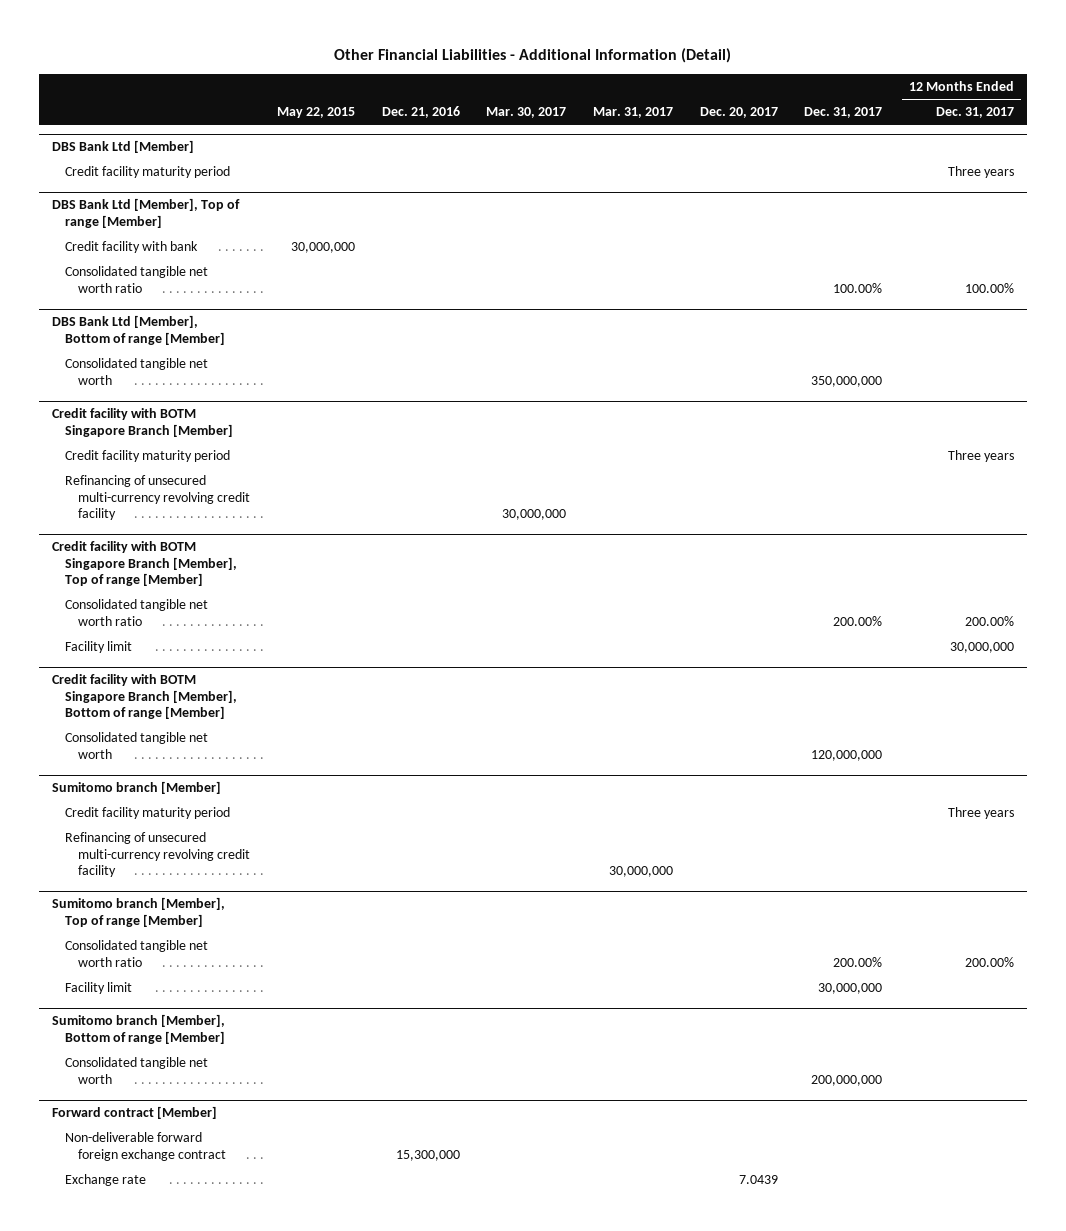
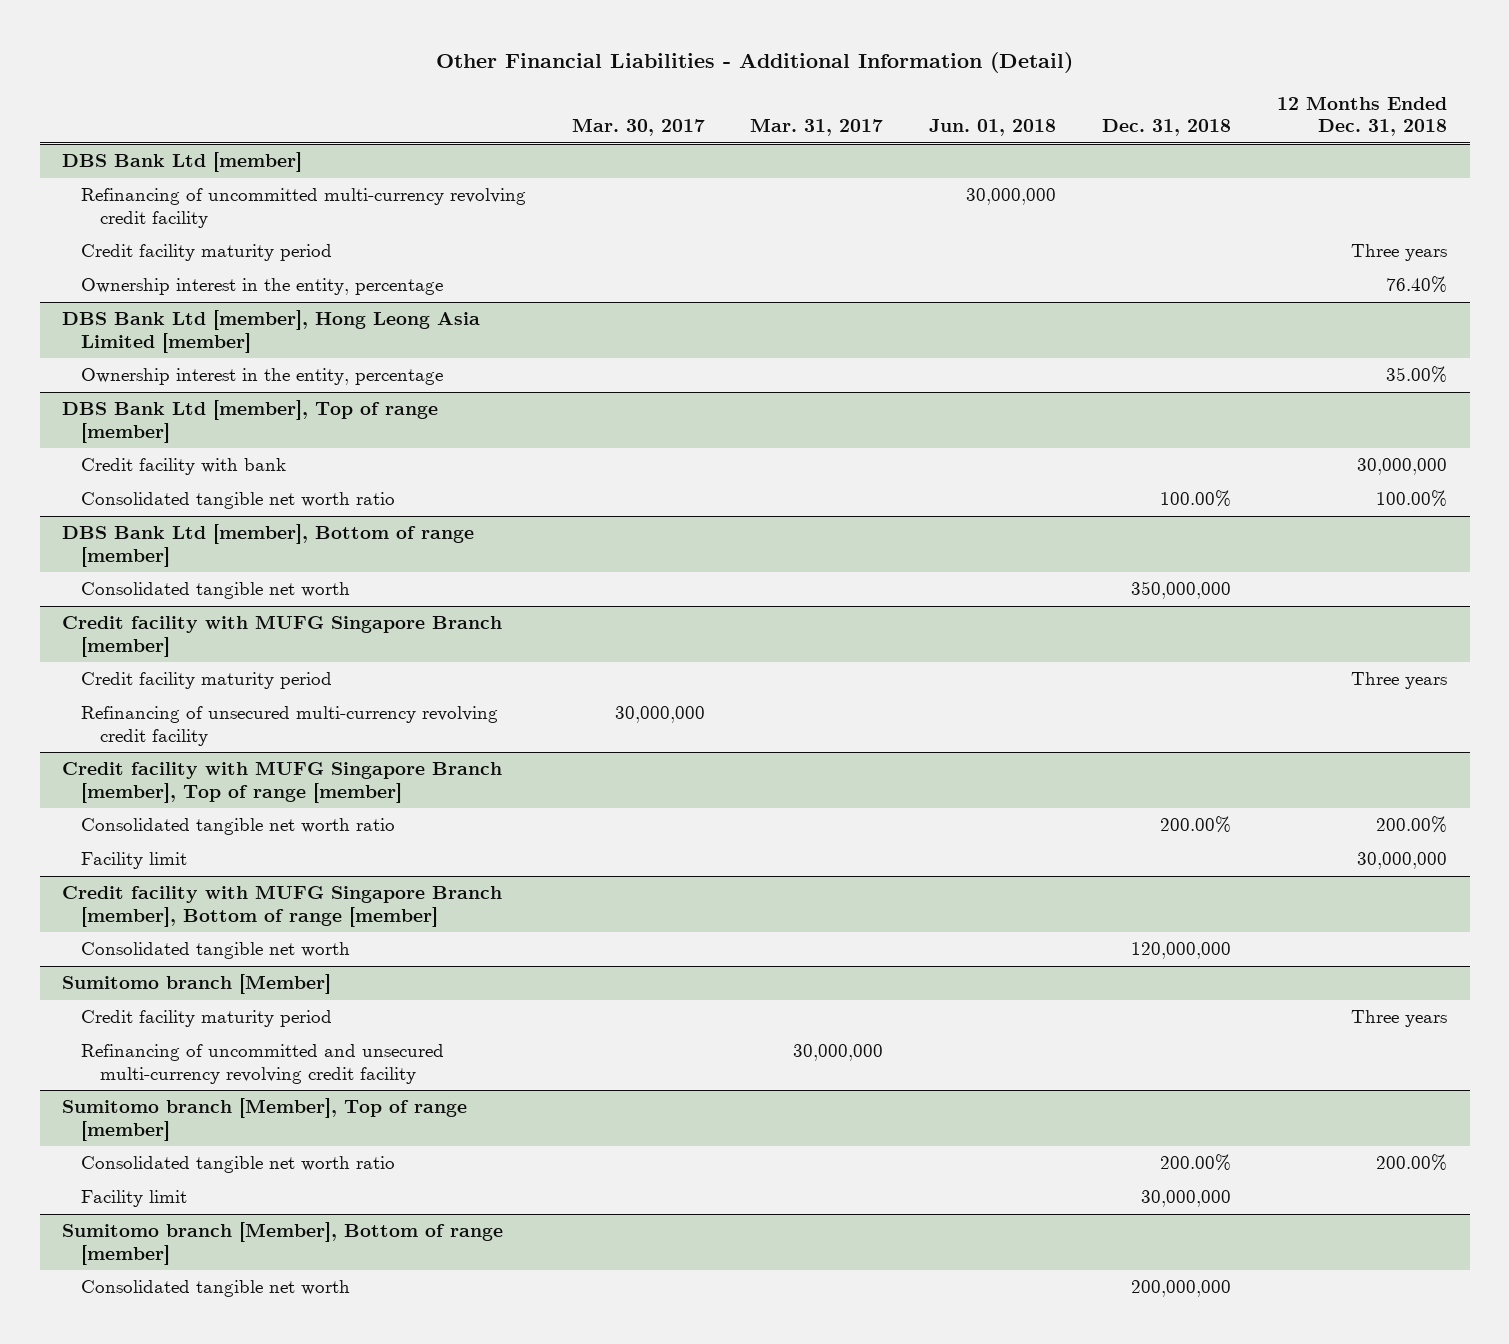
- | May 22, 2015 | Dec. 21, 2016 | Mar. 30, 2017 | Mar. 31, 2017 | Dec. 20, 2017 | Dec. 31, 2017 | 12 Months Ended Dec. 31, 2017
+ | Mar. 30, 2017 | Mar. 31, 2017 | Jun. 01, 2018 | Dec. 31, 2018 | 12 Months Ended Dec. 31, 2018
- DBS Bank Ltd [Member]
+ DBS Bank Ltd [member]
+ Refinancing of uncommitted multi-currency revolving credit facility | | | 30,000,000 | |
- DBS Bank Ltd [Member], Top of range [Member]
+ Ownership interest in the entity, percentage | | | | | 76.40%
+ DBS Bank Ltd [member], Hong Leong Asia Limited [member]
+ Ownership interest in the entity, percentage | | | | | 35.00%
+ DBS Bank Ltd [member], Top of range [member]
- DBS Bank Ltd [Member], Bottom of range [Member]
+ DBS Bank Ltd [member], Bottom of range [member]
- Credit facility with BOTM Singapore Branch [Member]
+ Credit facility with MUFG Singapore Branch [member]
- Credit facility with BOTM Singapore Branch [Member], Top of range [Member]
+ Credit facility with MUFG Singapore Branch [member], Top of range [member]
- Credit facility with BOTM Singapore Branch [Member], Bottom of range [Member]
+ Credit facility with MUFG Singapore Branch [member], Bottom of range [member]
@ Sumitomo branch [Member]
- Refinancing of unsecured multi-currency revolving credit facility | | | | 30,000,000 | | |
- Sumitomo branch [Member], Top of range [Member]
@ Sumitomo branch [Member]
+ Refinancing of uncommitted and unsecured multi-currency revolving credit facility | | 30,000,000 | | |
+ Sumitomo branch [Member], Top of range [member]
- Sumitomo branch [Member], Bottom of range [Member]
+ Sumitomo branch [Member], Bottom of range [member]
- Forward contract [Member]
- Non-deliverable forward foreign exchange contract | | 15,300,000 | | | | |
- Exchange rate | | | | | 7.0439 | |

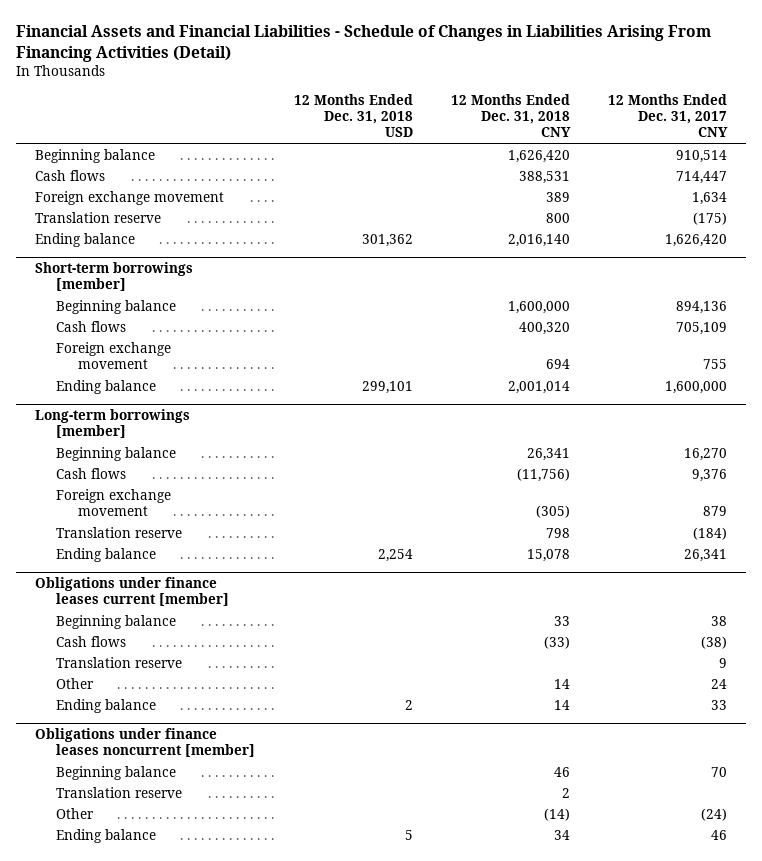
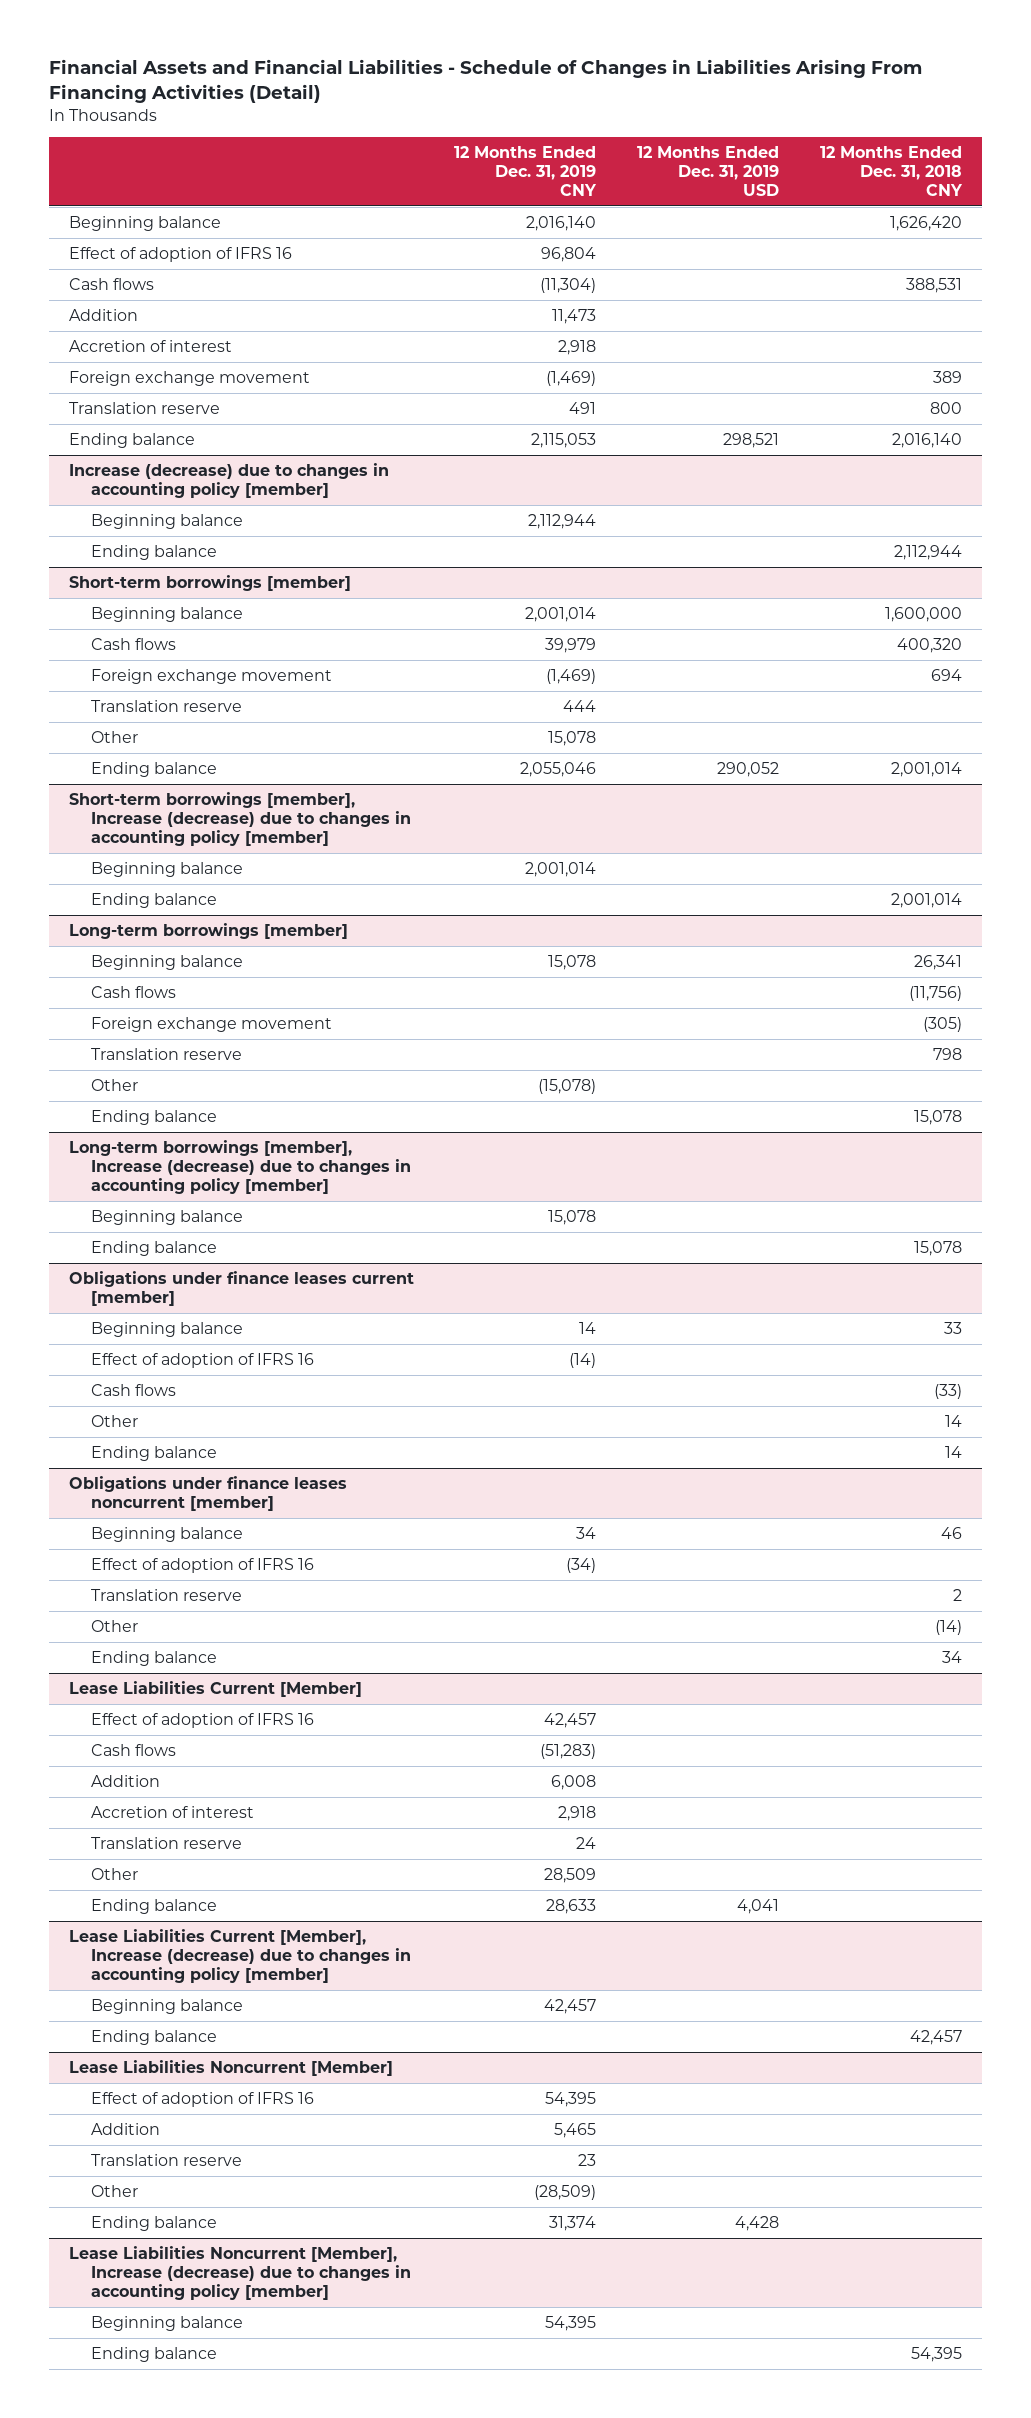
- | 12 Months Ended Dec. 31, 2018 USD | 12 Months Ended Dec. 31, 2018 CNY | 12 Months Ended Dec. 31, 2017 CNY
+ | 12 Months Ended Dec. 31, 2019 CNY | 12 Months Ended Dec. 31, 2019 USD | 12 Months Ended Dec. 31, 2018 CNY
+ Effect of adoption of IFRS 16 | 96,804 | |
+ Addition | 11,473 | |
+ Accretion of interest | 2,918 | |
+ Increase (decrease) due to changes in accounting policy [member]
+ Beginning balance | 2,112,944 | |
+ Ending balance | | | 2,112,944
@ Short-term borrowings [member]
+ Translation reserve | 444 | |
+ Other | 15,078 | |
+ Short-term borrowings [member], Increase (decrease) due to changes in accounting policy [member]
+ Beginning balance | 2,001,014 | |
+ Ending balance | | | 2,001,014
@ Long-term borrowings [member]
+ Other | (15,078) | |
+ Long-term borrowings [member], Increase (decrease) due to changes in accounting policy [member]
+ Beginning balance | 15,078 | |
+ Ending balance | | | 15,078
@ Obligations under finance leases current [member]
+ Effect of adoption of IFRS 16 | (14) | |
- Translation reserve | | | 9
@ Obligations under finance leases noncurrent [member]
+ Effect of adoption of IFRS 16 | (34) | |
+ Lease Liabilities Current [Member]
+ Effect of adoption of IFRS 16 | 42,457 | |
+ Cash flows | (51,283) | |
+ Addition | 6,008 | |
+ Accretion of interest | 2,918 | |
+ Translation reserve | 24 | |
+ Other | 28,509 | |
+ Ending balance | 28,633 | 4,041 |
+ Lease Liabilities Current [Member], Increase (decrease) due to changes in accounting policy [member]
+ Beginning balance | 42,457 | |
+ Ending balance | | | 42,457
+ Lease Liabilities Noncurrent [Member]
+ Effect of adoption of IFRS 16 | 54,395 | |
+ Addition | 5,465 | |
+ Translation reserve | 23 | |
+ Other | (28,509) | |
+ Ending balance | 31,374 | 4,428 |
+ Lease Liabilities Noncurrent [Member], Increase (decrease) due to changes in accounting policy [member]
+ Beginning balance | 54,395 | |
+ Ending balance | | | 54,395

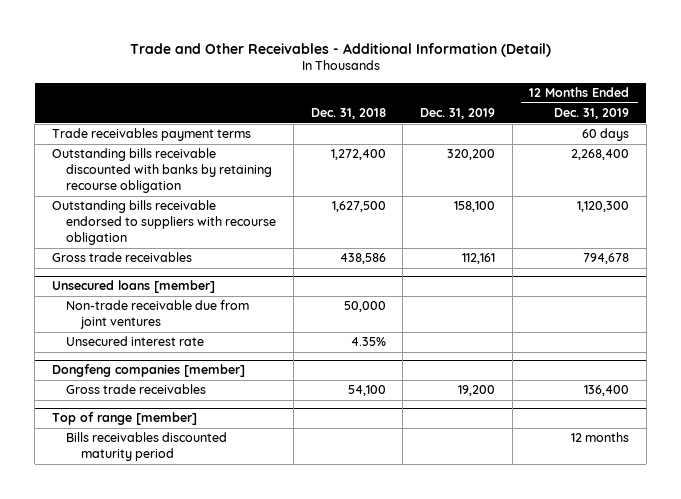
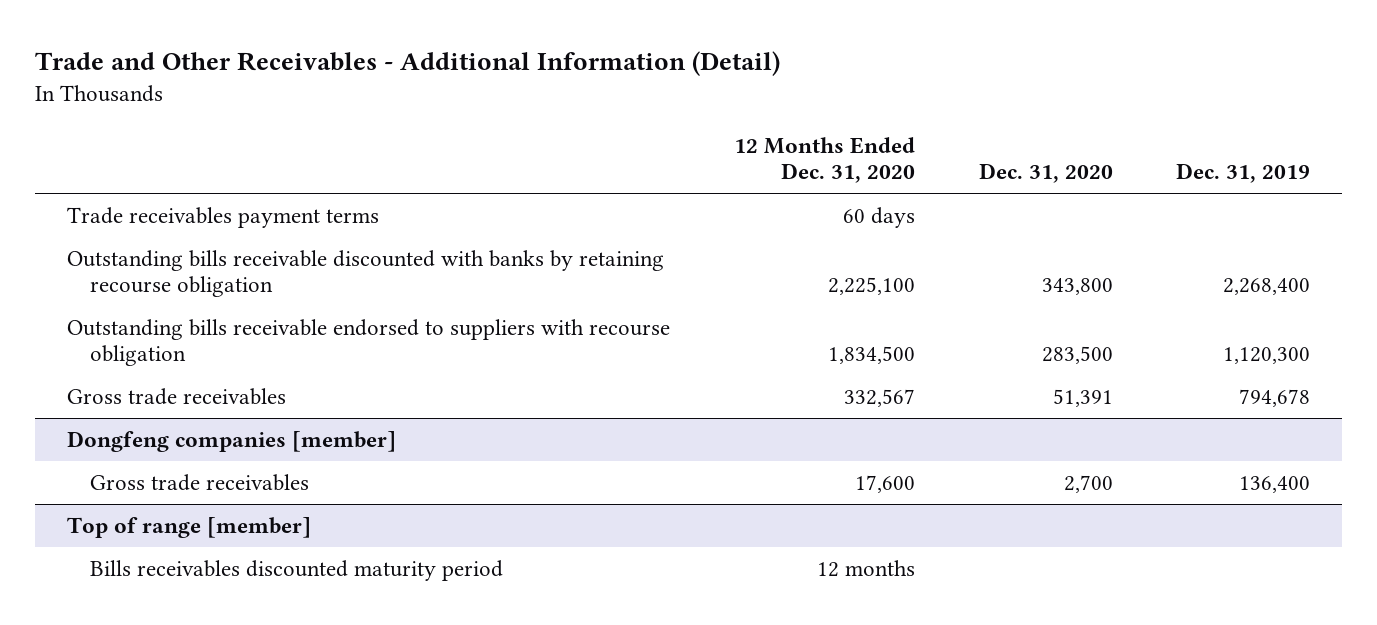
- | Dec. 31, 2018 | Dec. 31, 2019 | 12 Months Ended Dec. 31, 2019
+ | 12 Months Ended Dec. 31, 2020 | Dec. 31, 2020 | Dec. 31, 2019
- Outstanding bills receivable discounted with banks by retaining recourse obligation | 1,272,400 | 320,200 | 2,268,400
- Outstanding bills receivable endorsed to suppliers with recourse obligation | 1,627,500 | 158,100 | 1,120,300
- Gross trade receivables | 438,586 | 112,161 | 794,678
- Unsecured loans [member]
- Non-trade receivable due from joint ventures | 50,000 | |
- Unsecured interest rate | 4.35% | |
+ Outstanding bills receivable discounted with banks by retaining recourse obligation | 2,225,100 | 343,800 | 2,268,400
+ Outstanding bills receivable endorsed to suppliers with recourse obligation | 1,834,500 | 283,500 | 1,120,300
+ Gross trade receivables | 332,567 | 51,391 | 794,678
@ Dongfeng companies [member]
- Gross trade receivables | 54,100 | 19,200 | 136,400
+ Gross trade receivables | 17,600 | 2,700 | 136,400

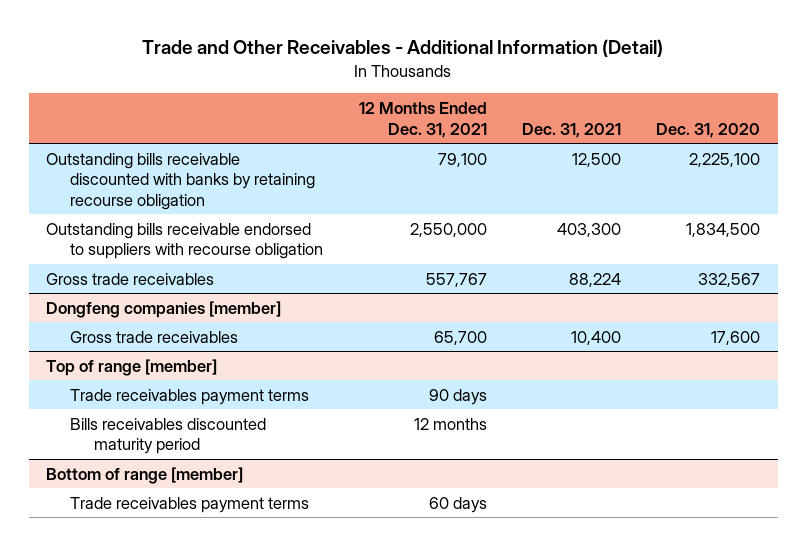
- | 12 Months Ended Dec. 31, 2020 | Dec. 31, 2020 | Dec. 31, 2019
+ | 12 Months Ended Dec. 31, 2021 | Dec. 31, 2021 | Dec. 31, 2020
- Trade receivables payment terms | 60 days | |
- Outstanding bills receivable discounted with banks by retaining recourse obligation | 2,225,100 | 343,800 | 2,268,400
- Outstanding bills receivable endorsed to suppliers with recourse obligation | 1,834,500 | 283,500 | 1,120,300
- Gross trade receivables | 332,567 | 51,391 | 794,678
+ Outstanding bills receivable discounted with banks by retaining recourse obligation | 79,100 | 12,500 | 2,225,100
+ Outstanding bills receivable endorsed to suppliers with recourse obligation | 2,550,000 | 403,300 | 1,834,500
+ Gross trade receivables | 557,767 | 88,224 | 332,567
@ Dongfeng companies [member]
- Gross trade receivables | 17,600 | 2,700 | 136,400
+ Gross trade receivables | 65,700 | 10,400 | 17,600
@ Top of range [member]
+ Trade receivables payment terms | 90 days | |
+ Bottom of range [member]
+ Trade receivables payment terms | 60 days | |

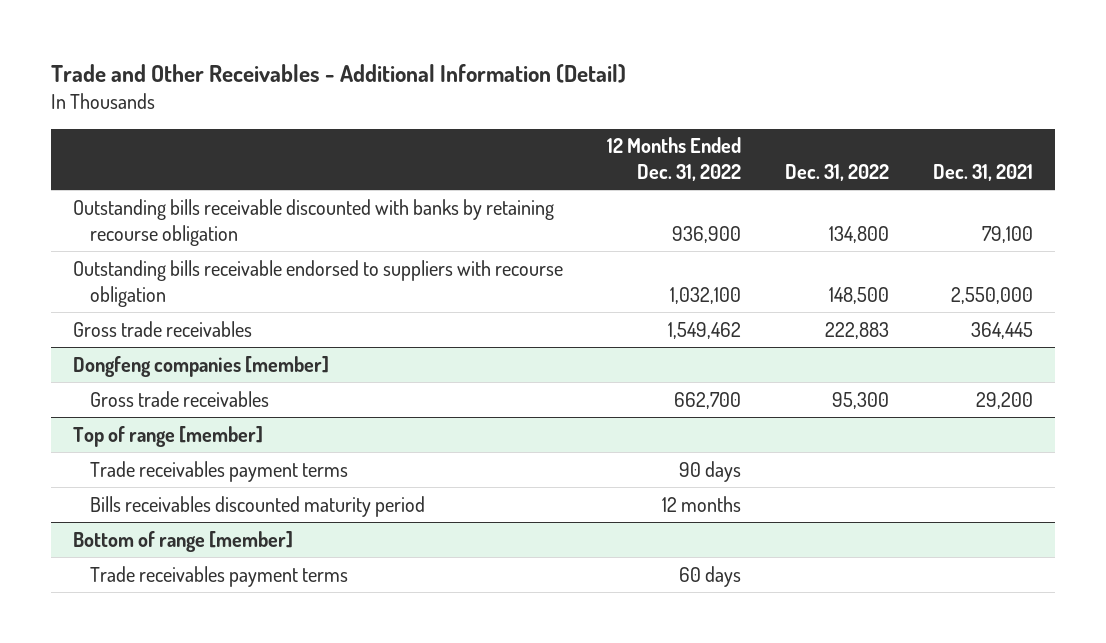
- | 12 Months Ended Dec. 31, 2021 | Dec. 31, 2021 | Dec. 31, 2020
+ | 12 Months Ended Dec. 31, 2022 | Dec. 31, 2022 | Dec. 31, 2021
- Outstanding bills receivable discounted with banks by retaining recourse obligation | 79,100 | 12,500 | 2,225,100
- Outstanding bills receivable endorsed to suppliers with recourse obligation | 2,550,000 | 403,300 | 1,834,500
- Gross trade receivables | 557,767 | 88,224 | 332,567
+ Outstanding bills receivable discounted with banks by retaining recourse obligation | 936,900 | 134,800 | 79,100
+ Outstanding bills receivable endorsed to suppliers with recourse obligation | 1,032,100 | 148,500 | 2,550,000
+ Gross trade receivables | 1,549,462 | 222,883 | 364,445
@ Dongfeng companies [member]
- Gross trade receivables | 65,700 | 10,400 | 17,600
+ Gross trade receivables | 662,700 | 95,300 | 29,200

